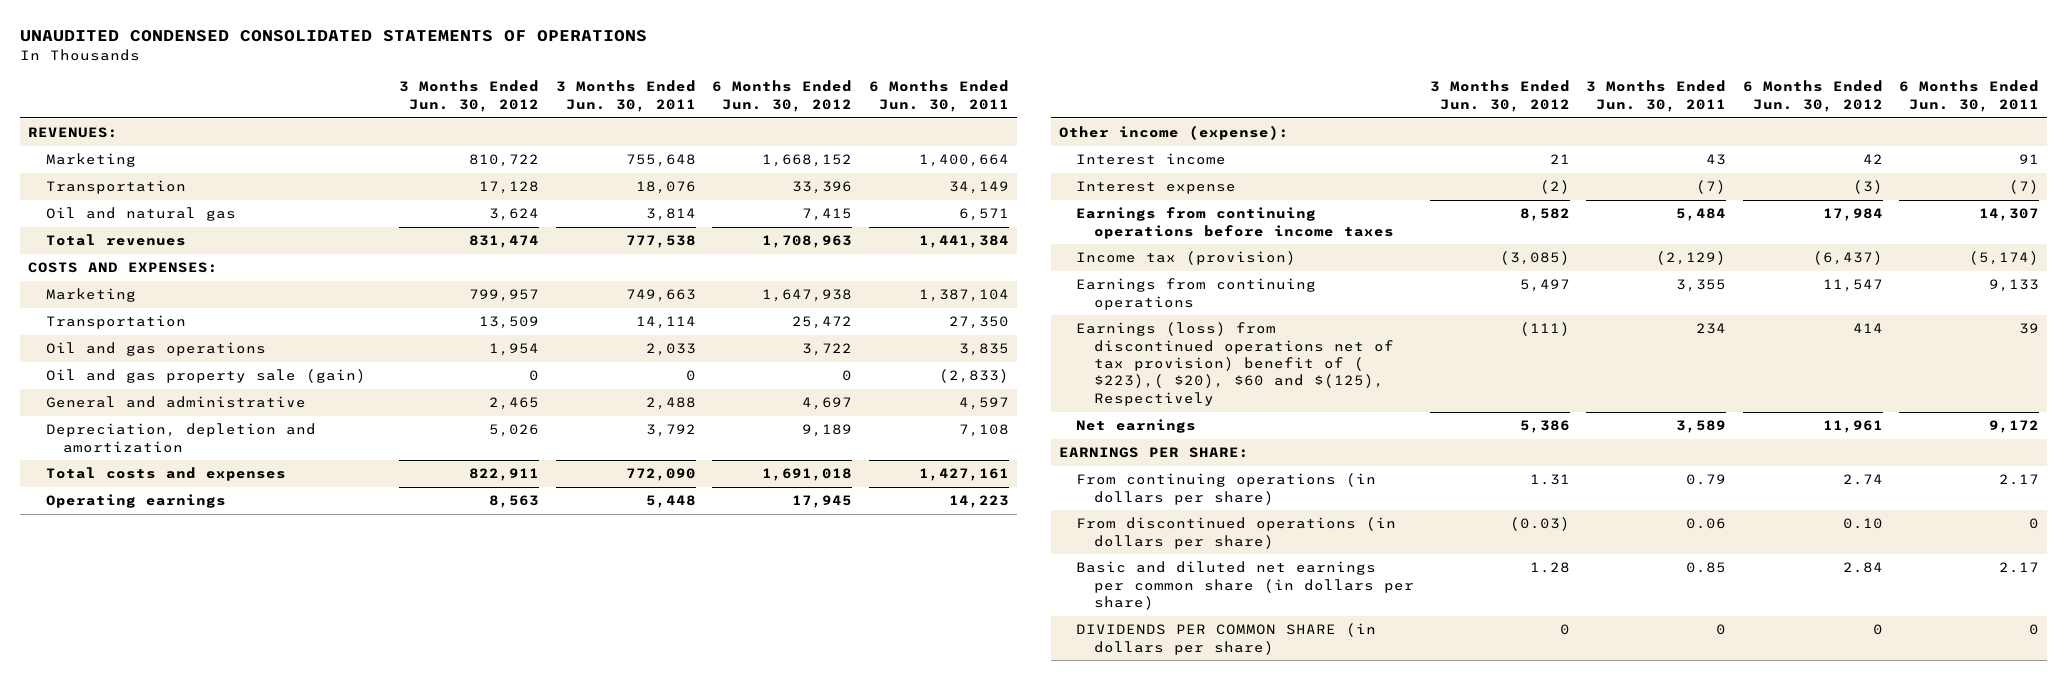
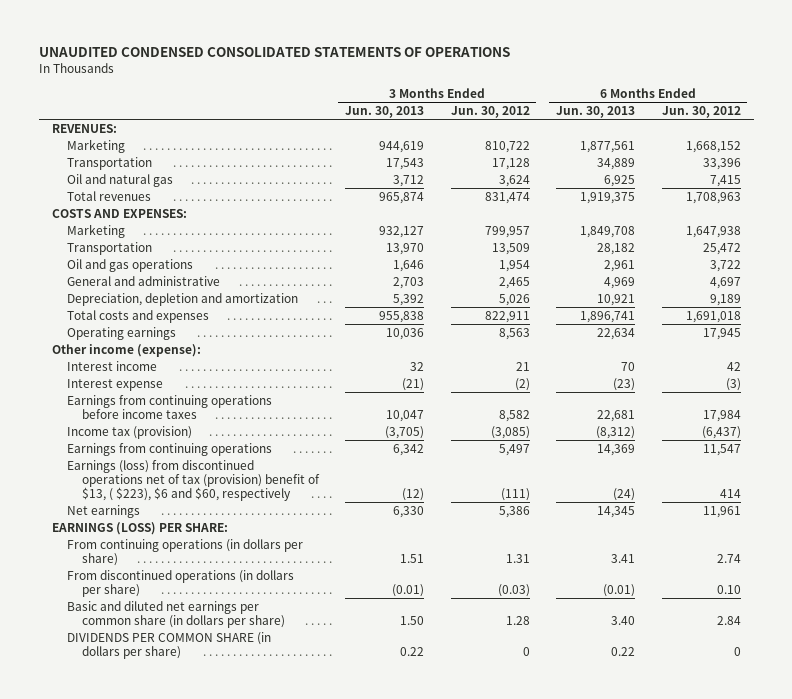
- | 3 Months Ended Jun. 30, 2012 | 3 Months Ended Jun. 30, 2011 | 6 Months Ended Jun. 30, 2012 | 6 Months Ended Jun. 30, 2011
+ | 3 Months Ended Jun. 30, 2013 | 3 Months Ended Jun. 30, 2012 | 6 Months Ended Jun. 30, 2013 | 6 Months Ended Jun. 30, 2012
- Oil and gas property sale (gain) | 0 | 0 | 0 | (2,833)
- Earnings (loss) from discontinued operations net of tax provision) benefit of ( $223),( $20), $60 and $(125), Respectively | (111) | 234 | 414 | 39
+ Earnings (loss) from discontinued operations net of tax (provision) benefit of $13, ( $223), $6 and $60, respectively | (12) | (111) | (24) | 414
- EARNINGS PER SHARE:
+ EARNINGS (LOSS) PER SHARE:

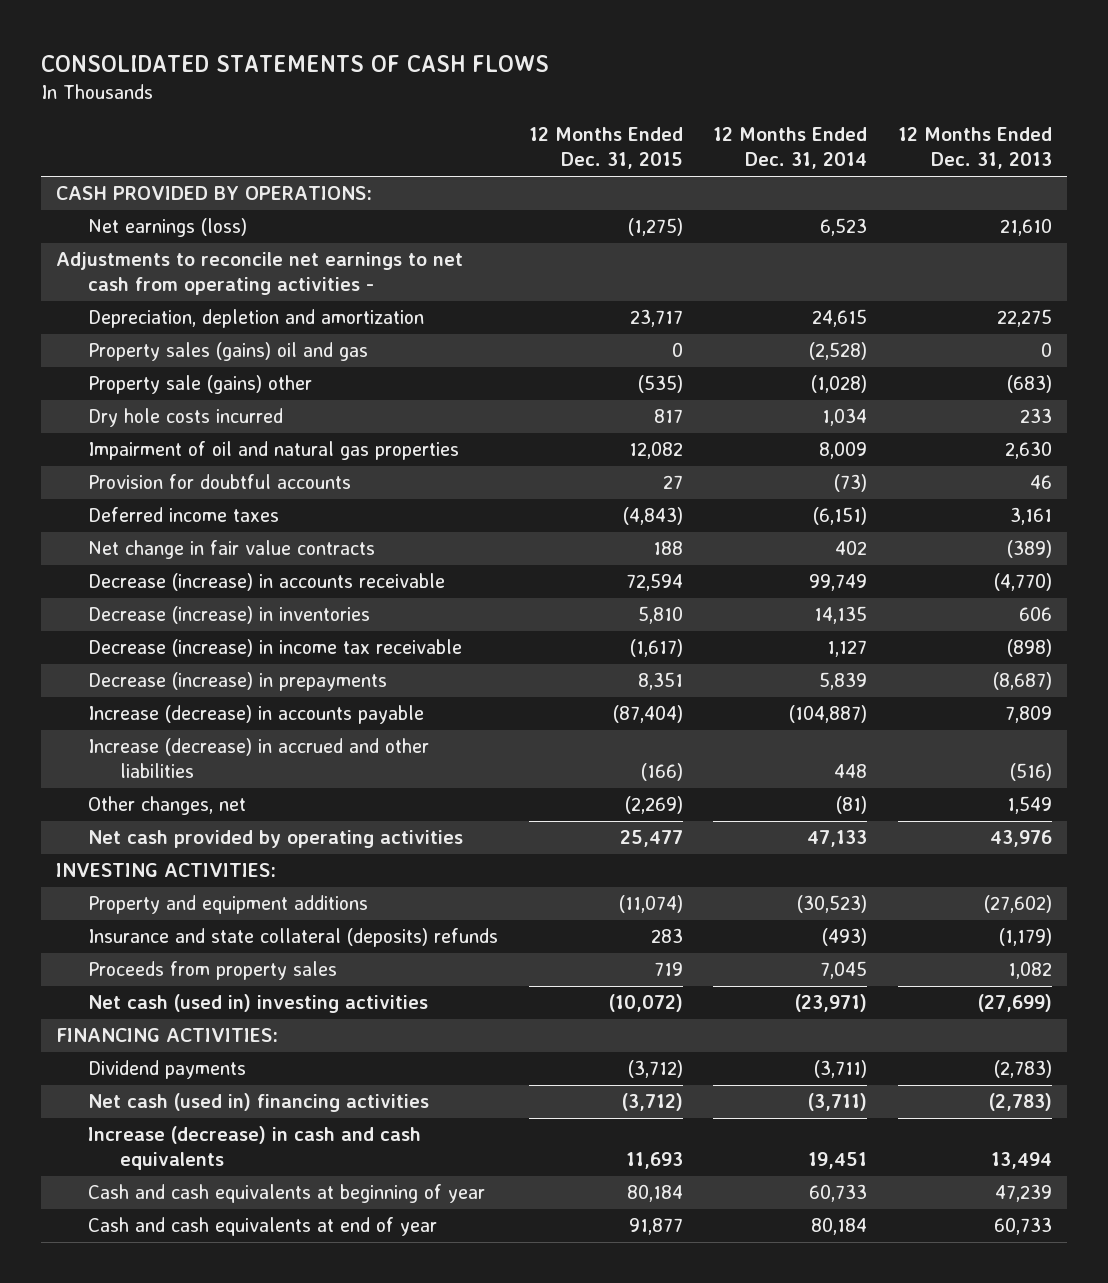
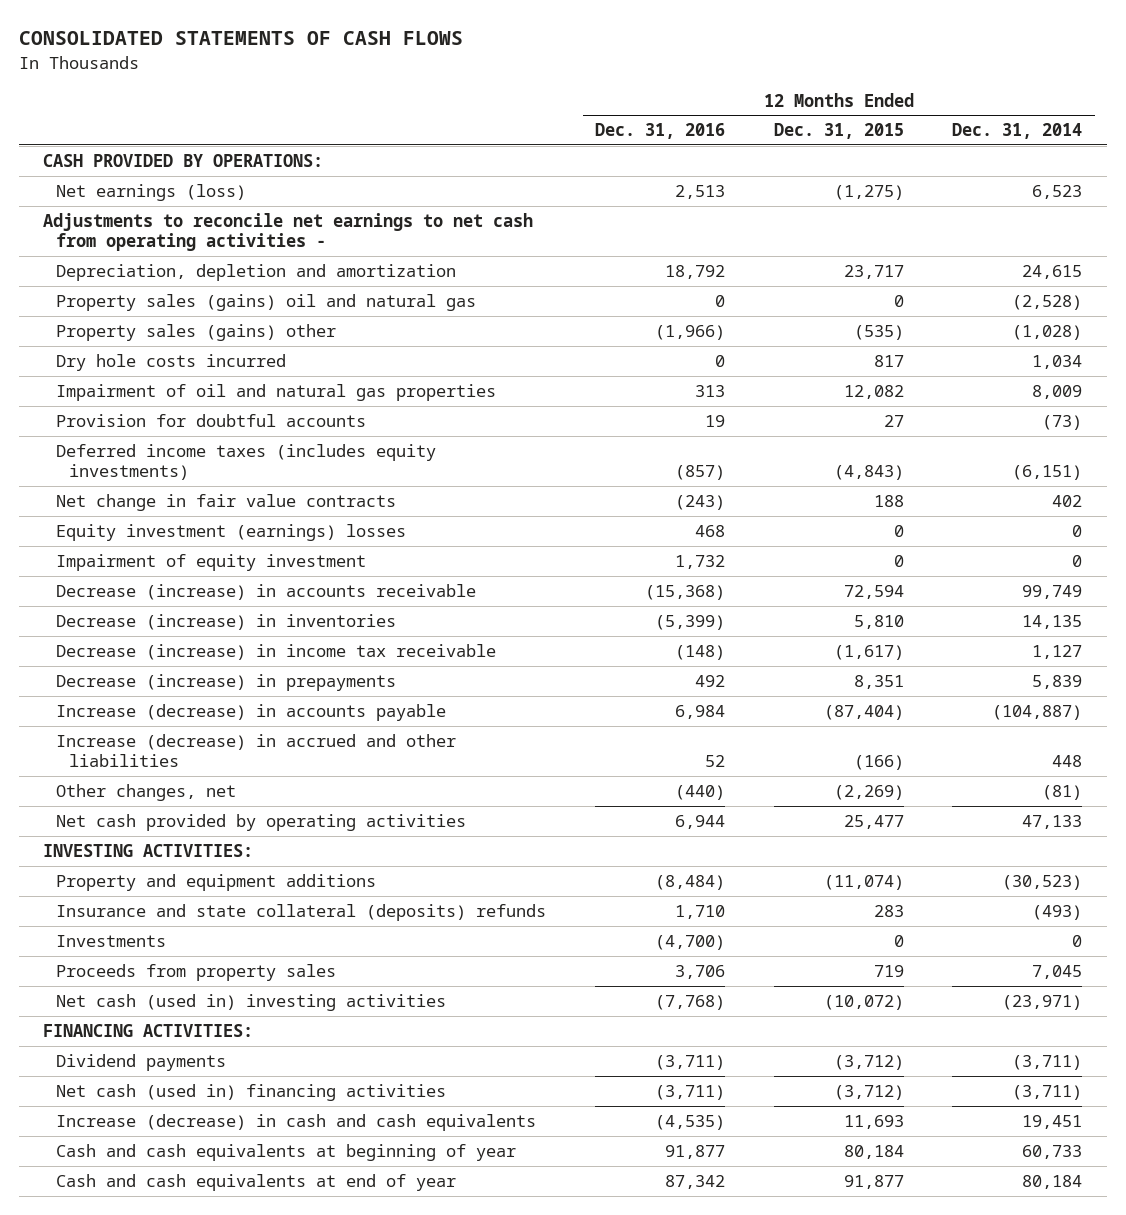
- | 12 Months Ended Dec. 31, 2015 | 12 Months Ended Dec. 31, 2014 | 12 Months Ended Dec. 31, 2013
+ | 12 Months Ended Dec. 31, 2016 | 12 Months Ended Dec. 31, 2015 | 12 Months Ended Dec. 31, 2014
- Property sales (gains) oil and gas | 0 | (2,528) | 0
- Property sale (gains) other | (535) | (1,028) | (683)
+ Property sales (gains) oil and natural gas | 0 | 0 | (2,528)
+ Property sales (gains) other | (1,966) | (535) | (1,028)
- Deferred income taxes | (4,843) | (6,151) | 3,161
+ Deferred income taxes (includes equity investments) | (857) | (4,843) | (6,151)
+ Equity investment (earnings) losses | 468 | 0 | 0
+ Impairment of equity investment | 1,732 | 0 | 0
+ Investments | (4,700) | 0 | 0

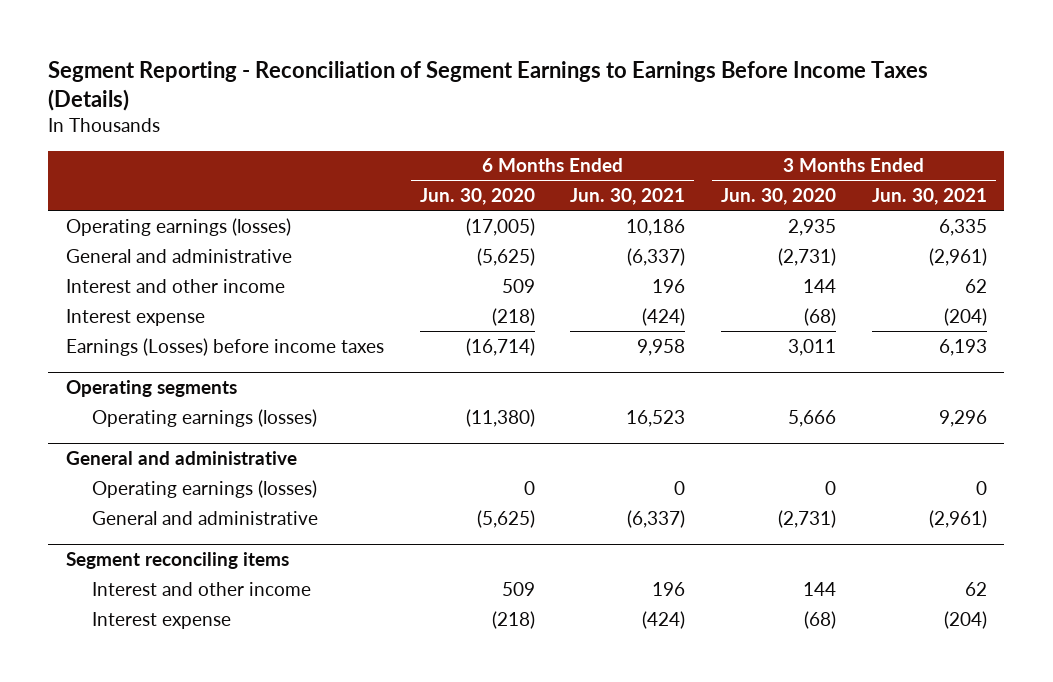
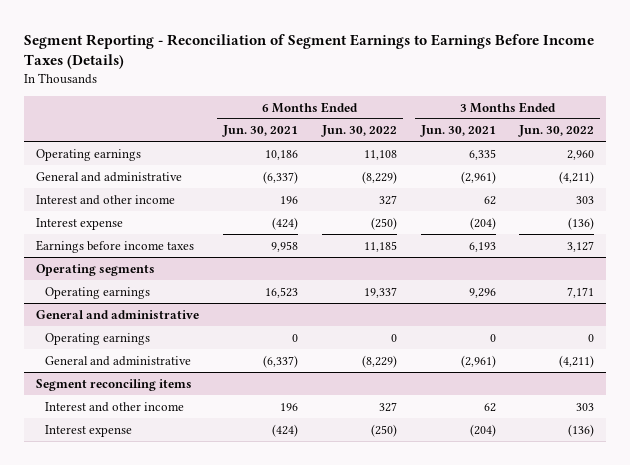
- | 6 Months Ended Jun. 30, 2020 | 6 Months Ended Jun. 30, 2021 | 3 Months Ended Jun. 30, 2020 | 3 Months Ended Jun. 30, 2021
+ | 6 Months Ended Jun. 30, 2021 | 6 Months Ended Jun. 30, 2022 | 3 Months Ended Jun. 30, 2021 | 3 Months Ended Jun. 30, 2022
- Operating earnings (losses) | (17,005) | 10,186 | 2,935 | 6,335
+ Operating earnings | 10,186 | 11,108 | 6,335 | 2,960
- Earnings (Losses) before income taxes | (16,714) | 9,958 | 3,011 | 6,193
+ Earnings before income taxes | 9,958 | 11,185 | 6,193 | 3,127
@ Operating segments
- Operating earnings (losses) | (11,380) | 16,523 | 5,666 | 9,296
+ Operating earnings | 16,523 | 19,337 | 9,296 | 7,171
@ General and administrative
- Operating earnings (losses) | 0 | 0 | 0 | 0
+ Operating earnings | 0 | 0 | 0 | 0

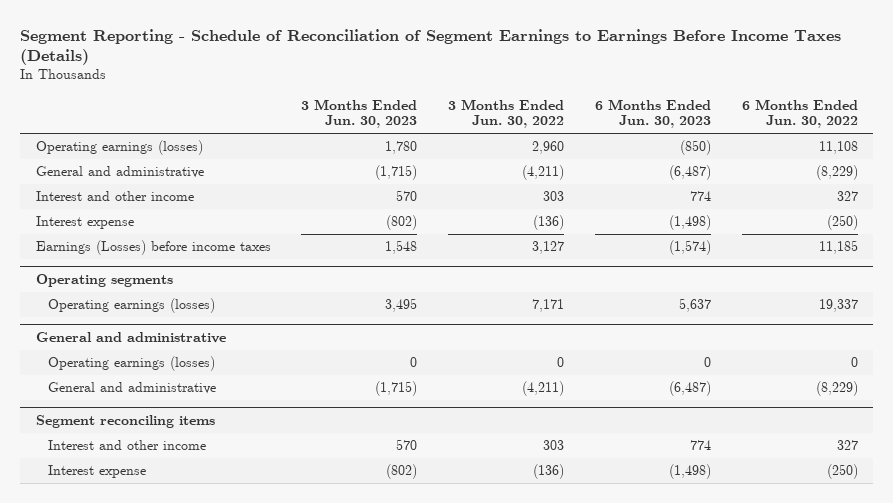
- Segment Reporting - Reconciliation of Segment Earnings to Earnings Before Income Taxes (Details)
+ Segment Reporting - Schedule of Reconciliation of Segment Earnings to Earnings Before Income Taxes (Details)
- | 6 Months Ended Jun. 30, 2021 | 6 Months Ended Jun. 30, 2022 | 3 Months Ended Jun. 30, 2021 | 3 Months Ended Jun. 30, 2022
+ | 3 Months Ended Jun. 30, 2023 | 3 Months Ended Jun. 30, 2022 | 6 Months Ended Jun. 30, 2023 | 6 Months Ended Jun. 30, 2022
- Operating earnings | 10,186 | 11,108 | 6,335 | 2,960
+ Operating earnings (losses) | 1,780 | 2,960 | (850) | 11,108
- Earnings before income taxes | 9,958 | 11,185 | 6,193 | 3,127
+ Earnings (Losses) before income taxes | 1,548 | 3,127 | (1,574) | 11,185
@ Operating segments
- Operating earnings | 16,523 | 19,337 | 9,296 | 7,171
+ Operating earnings (losses) | 3,495 | 7,171 | 5,637 | 19,337
@ General and administrative
- Operating earnings | 0 | 0 | 0 | 0
+ Operating earnings (losses) | 0 | 0 | 0 | 0

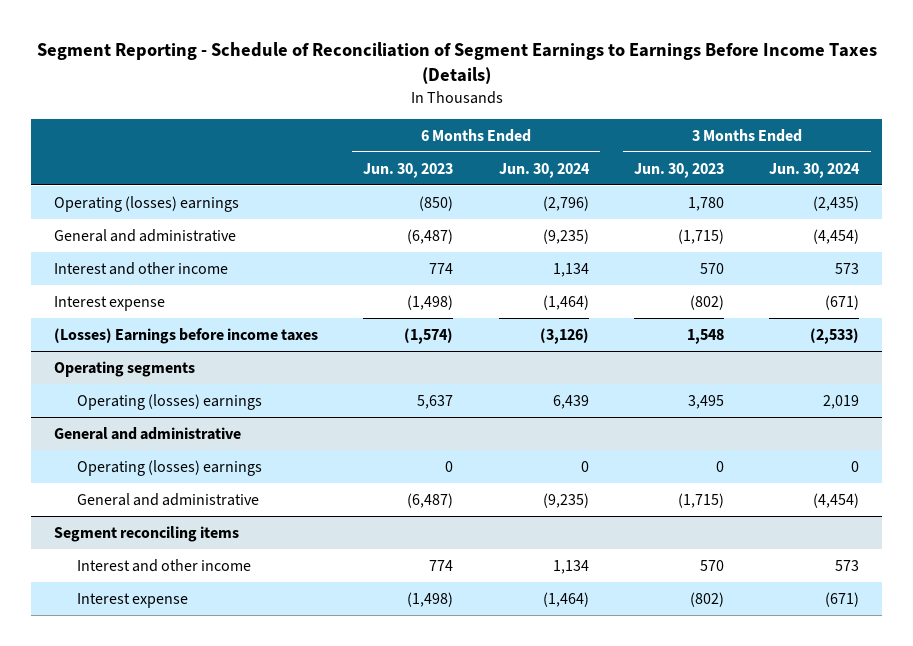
- | 3 Months Ended Jun. 30, 2023 | 3 Months Ended Jun. 30, 2022 | 6 Months Ended Jun. 30, 2023 | 6 Months Ended Jun. 30, 2022
+ | 6 Months Ended Jun. 30, 2023 | 6 Months Ended Jun. 30, 2024 | 3 Months Ended Jun. 30, 2023 | 3 Months Ended Jun. 30, 2024
- Operating earnings (losses) | 1,780 | 2,960 | (850) | 11,108
+ Operating (losses) earnings | (850) | (2,796) | 1,780 | (2,435)
- Earnings (Losses) before income taxes | 1,548 | 3,127 | (1,574) | 11,185
+ (Losses) Earnings before income taxes | (1,574) | (3,126) | 1,548 | (2,533)
@ Operating segments
- Operating earnings (losses) | 3,495 | 7,171 | 5,637 | 19,337
+ Operating (losses) earnings | 5,637 | 6,439 | 3,495 | 2,019
@ General and administrative
- Operating earnings (losses) | 0 | 0 | 0 | 0
+ Operating (losses) earnings | 0 | 0 | 0 | 0

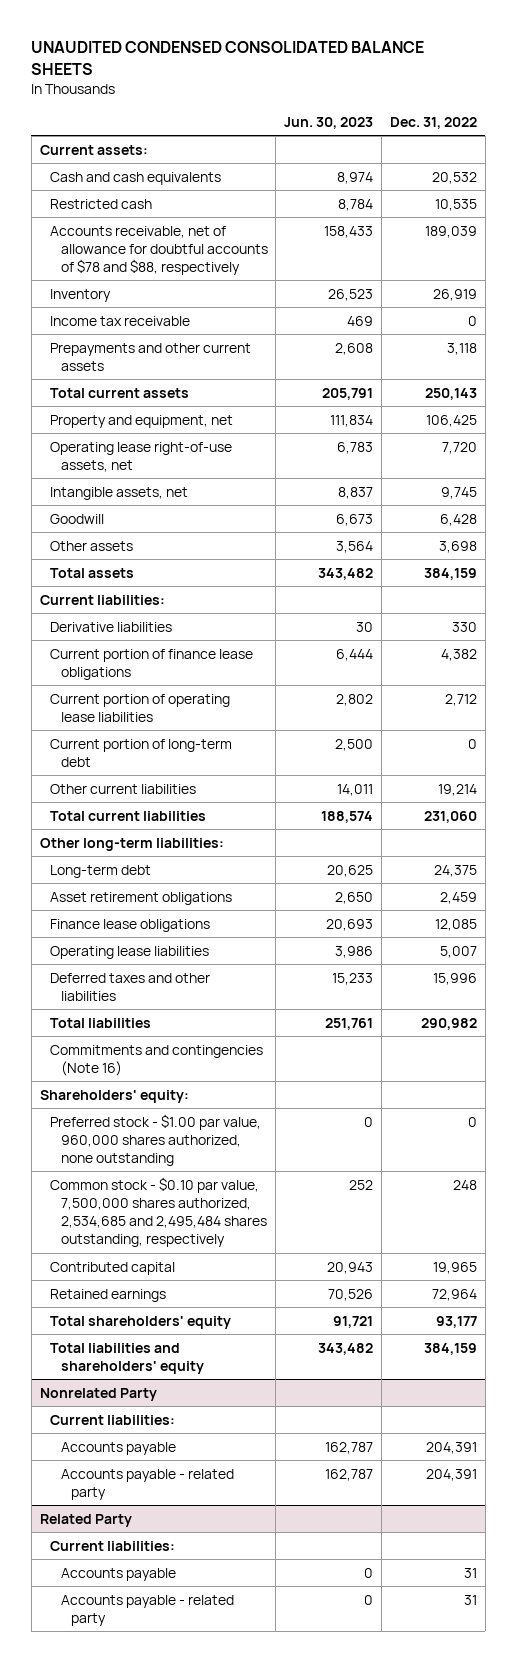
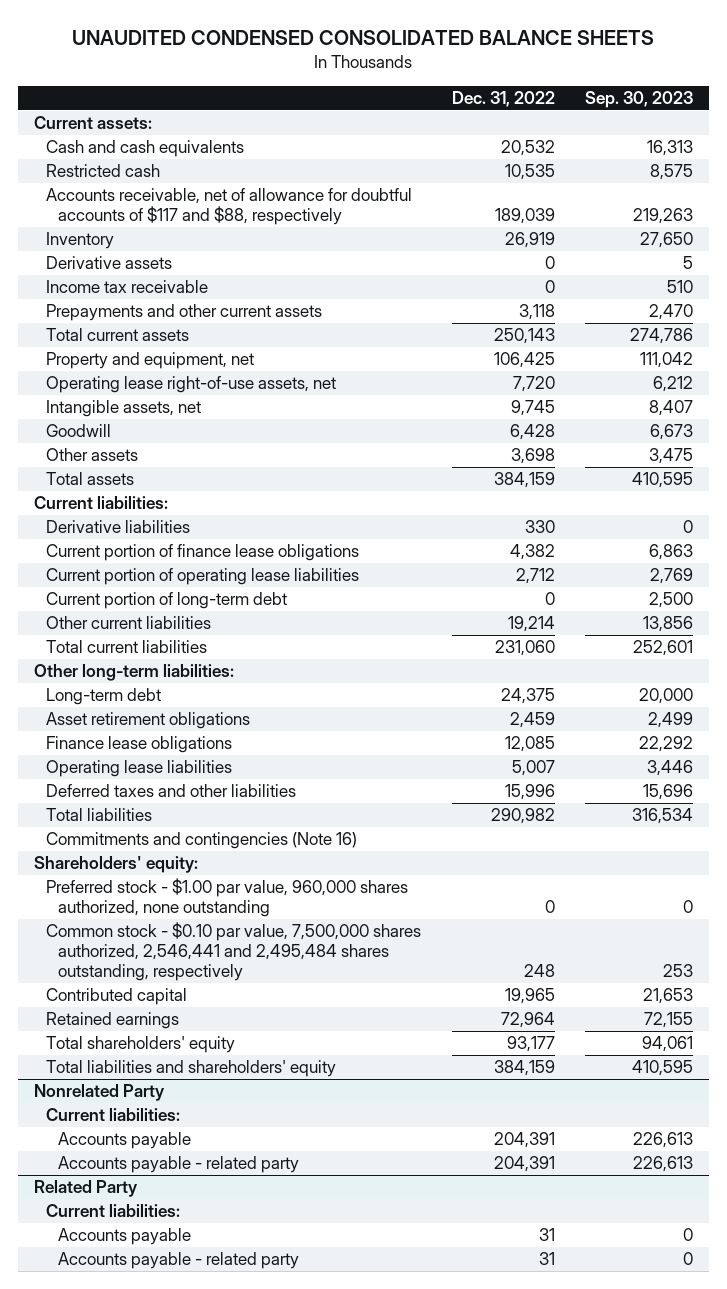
- | Jun. 30, 2023 | Dec. 31, 2022
+ | Dec. 31, 2022 | Sep. 30, 2023
- Accounts receivable, net of allowance for doubtful accounts of $78 and $88, respectively | 158,433 | 189,039
+ Accounts receivable, net of allowance for doubtful accounts of $117 and $88, respectively | 189,039 | 219,263
+ Derivative assets | 0 | 5
- Common stock - $0.10 par value, 7,500,000 shares authorized, 2,534,685 and 2,495,484 shares outstanding, respectively | 252 | 248
+ Common stock - $0.10 par value, 7,500,000 shares authorized, 2,546,441 and 2,495,484 shares outstanding, respectively | 248 | 253

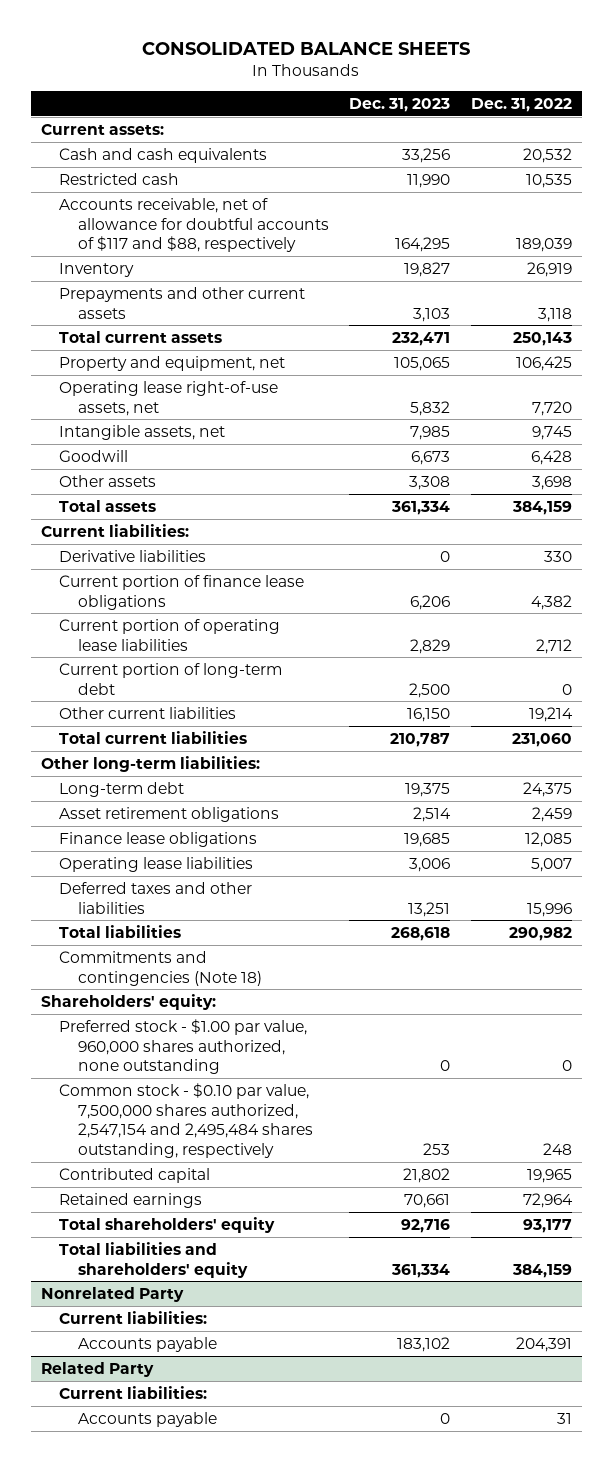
- UNAUDITED CONDENSED CONSOLIDATED BALANCE SHEETS
+ CONSOLIDATED BALANCE SHEETS
- | Dec. 31, 2022 | Sep. 30, 2023
+ | Dec. 31, 2023 | Dec. 31, 2022
- Derivative assets | 0 | 5
- Income tax receivable | 0 | 510
- Commitments and contingencies (Note 16)
+ Commitments and contingencies (Note 18)
- Common stock - $0.10 par value, 7,500,000 shares authorized, 2,546,441 and 2,495,484 shares outstanding, respectively | 248 | 253
+ Common stock - $0.10 par value, 7,500,000 shares authorized, 2,547,154 and 2,495,484 shares outstanding, respectively | 253 | 248
@ Nonrelated Party
- Accounts payable - related party | 204,391 | 226,613
@ Related Party
- Accounts payable - related party | 31 | 0

